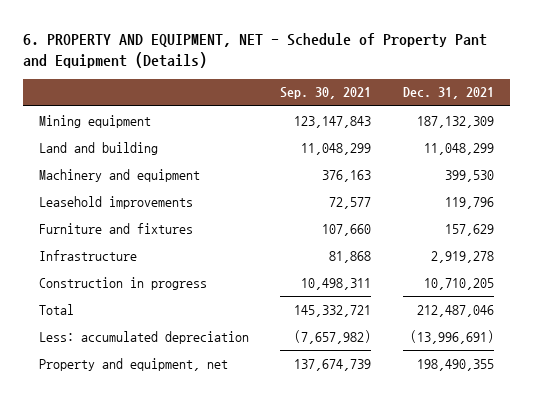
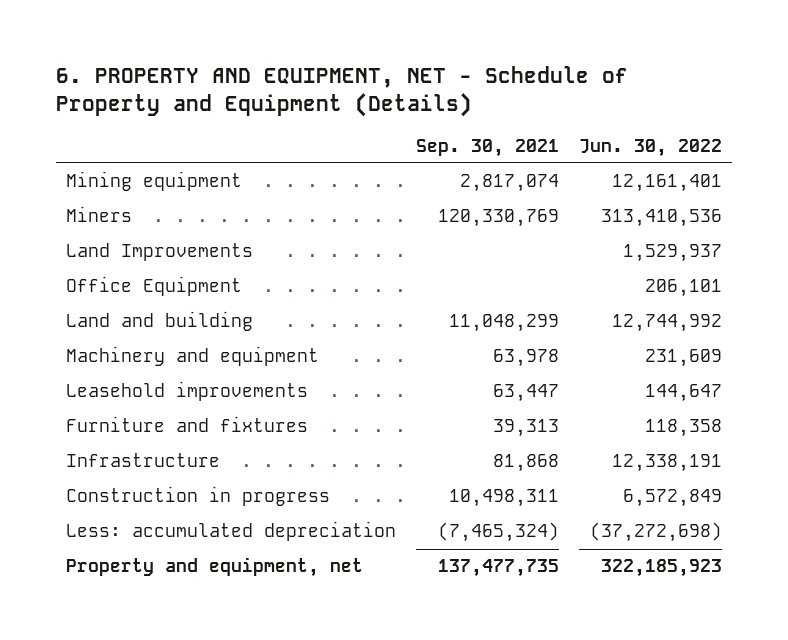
- 6. PROPERTY AND EQUIPMENT, NET - Schedule of Property Pant and Equipment (Details)
+ 6. PROPERTY AND EQUIPMENT, NET - Schedule of Property and Equipment (Details)
- | Sep. 30, 2021 | Dec. 31, 2021
+ | Sep. 30, 2021 | Jun. 30, 2022
- Mining equipment | 123,147,843 | 187,132,309
+ Mining equipment | 2,817,074 | 12,161,401
+ Miners | 120,330,769 | 313,410,536
+ Land Improvements | | 1,529,937
+ Office Equipment | | 206,101
- Machinery and equipment | 376,163 | 399,530
- Leasehold improvements | 72,577 | 119,796
- Furniture and fixtures | 107,660 | 157,629
+ Machinery and equipment | 63,978 | 231,609
+ Leasehold improvements | 63,447 | 144,647
+ Furniture and fixtures | 39,313 | 118,358
- Total | 145,332,721 | 212,487,046
- Less: accumulated depreciation | (7,657,982) | (13,996,691)
- Property and equipment, net | 137,674,739 | 198,490,355
+ Less: accumulated depreciation | (7,465,324) | (37,272,698)
+ Property and equipment, net | 137,477,735 | 322,185,923

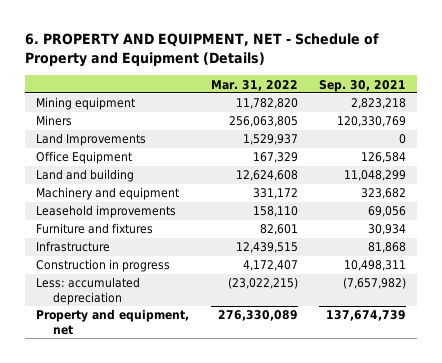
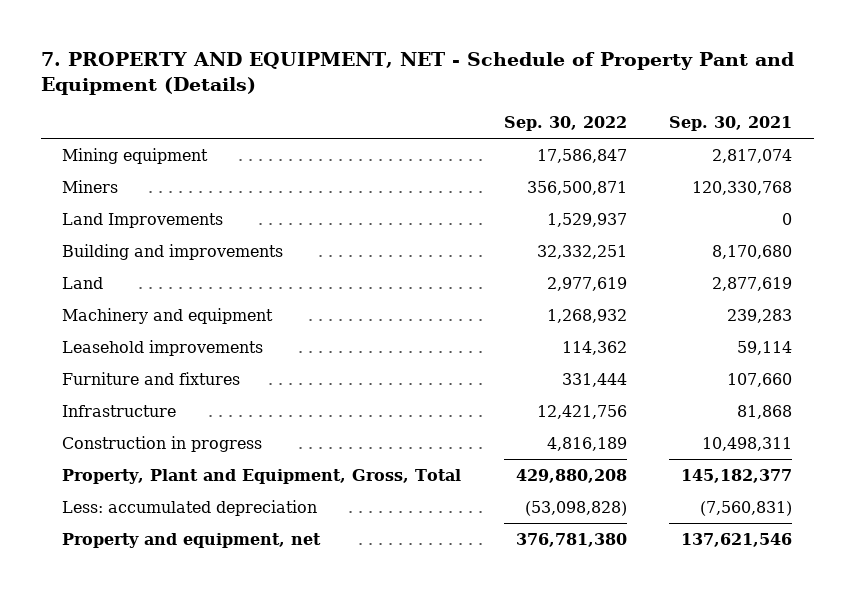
- 6. PROPERTY AND EQUIPMENT, NET - Schedule of Property and Equipment (Details)
+ 7. PROPERTY AND EQUIPMENT, NET - Schedule of Property Pant and Equipment (Details)
- | Mar. 31, 2022 | Sep. 30, 2021
+ | Sep. 30, 2022 | Sep. 30, 2021
- Mining equipment | 11,782,820 | 2,823,218
- Miners | 256,063,805 | 120,330,769
+ Mining equipment | 17,586,847 | 2,817,074
+ Miners | 356,500,871 | 120,330,768
- Office Equipment | 167,329 | 126,584
- Land and building | 12,624,608 | 11,048,299
- Machinery and equipment | 331,172 | 323,682
- Leasehold improvements | 158,110 | 69,056
- Furniture and fixtures | 82,601 | 30,934
+ Building and improvements | 32,332,251 | 8,170,680
+ Land | 2,977,619 | 2,877,619
+ Machinery and equipment | 1,268,932 | 239,283
+ Leasehold improvements | 114,362 | 59,114
+ Furniture and fixtures | 331,444 | 107,660
- Less: accumulated depreciation | (23,022,215) | (7,657,982)
- Property and equipment, net | 276,330,089 | 137,674,739
+ Property, Plant and Equipment, Gross, Total | 429,880,208 | 145,182,377
+ Less: accumulated depreciation | (53,098,828) | (7,560,831)
+ Property and equipment, net | 376,781,380 | 137,621,546

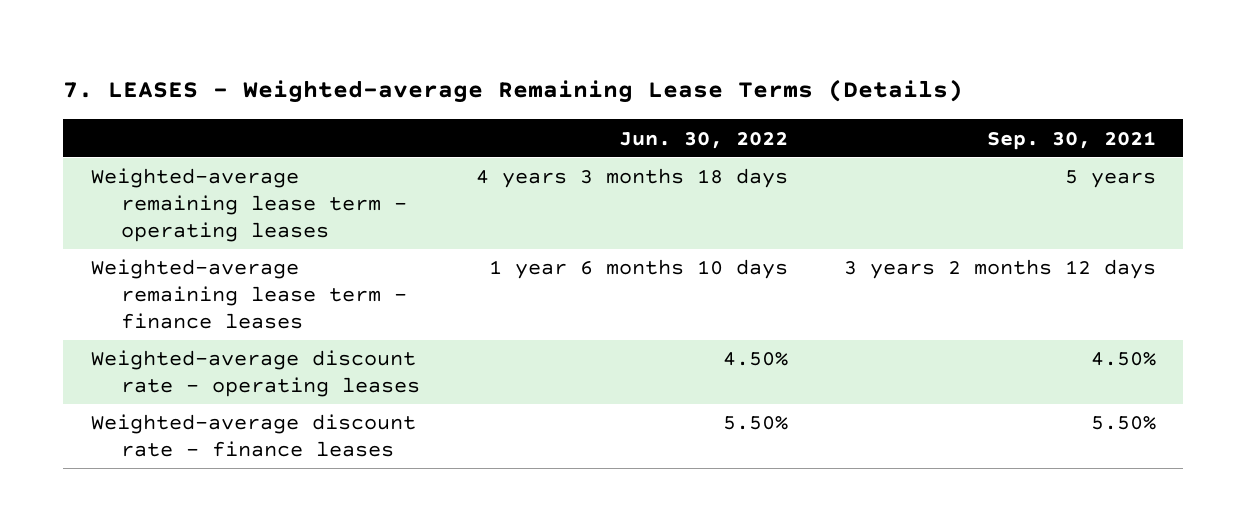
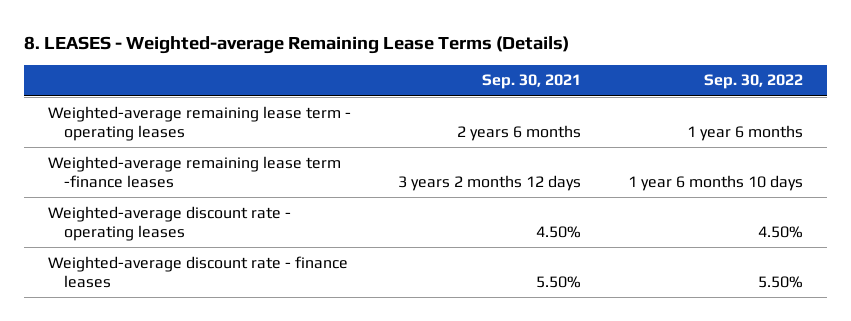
- 7. LEASES - Weighted-average Remaining Lease Terms (Details)
+ 8. LEASES - Weighted-average Remaining Lease Terms (Details)
- | Jun. 30, 2022 | Sep. 30, 2021
+ | Sep. 30, 2021 | Sep. 30, 2022
- Weighted-average remaining lease term - operating leases | 4 years 3 months 18 days | 5 years
- Weighted-average remaining lease term - finance leases | 1 year 6 months 10 days | 3 years 2 months 12 days
+ Weighted-average remaining lease term - operating leases | 2 years 6 months | 1 year 6 months
+ Weighted-average remaining lease term -finance leases | 3 years 2 months 12 days | 1 year 6 months 10 days

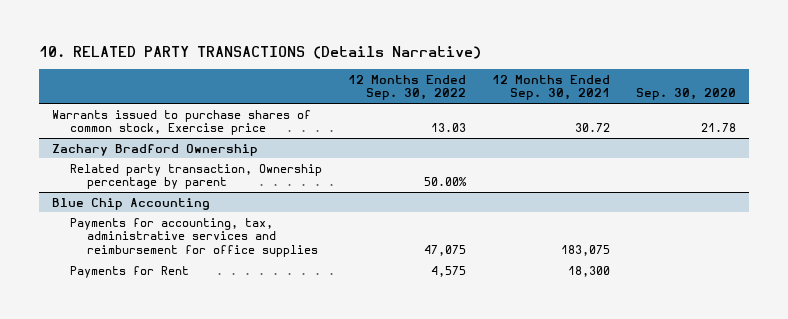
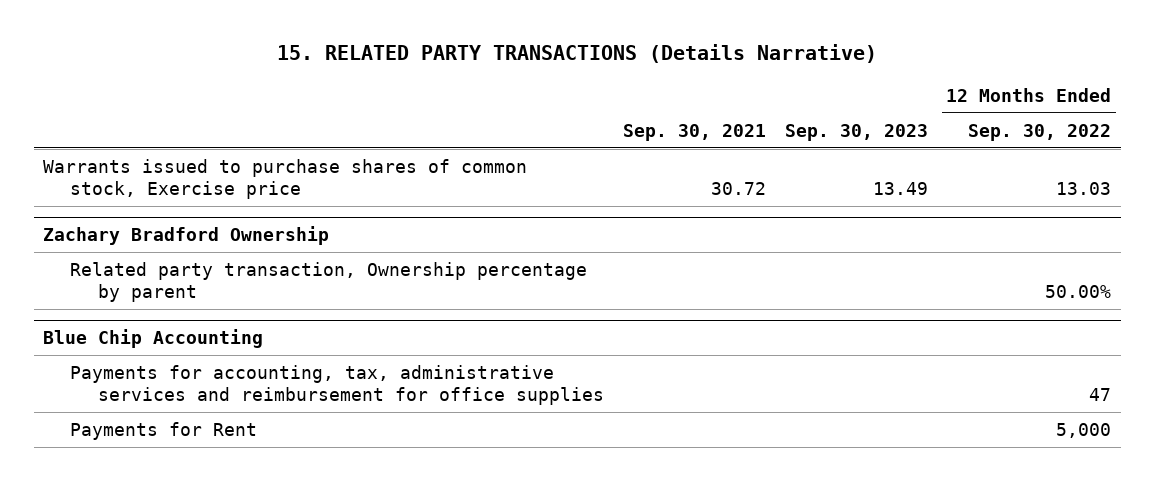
- 10. RELATED PARTY TRANSACTIONS (Details Narrative)
+ 15. RELATED PARTY TRANSACTIONS (Details Narrative)
- | 12 Months Ended Sep. 30, 2022 | 12 Months Ended Sep. 30, 2021 | Sep. 30, 2020
+ | Sep. 30, 2021 | Sep. 30, 2023 | 12 Months Ended Sep. 30, 2022
@ Blue Chip Accounting
- Payments for accounting, tax, administrative services and reimbursement for office supplies | 47,075 | 183,075 |
- Payments for Rent | 4,575 | 18,300 |
+ Payments for accounting, tax, administrative services and reimbursement for office supplies | | | 47
+ Payments for Rent | | | 5,000

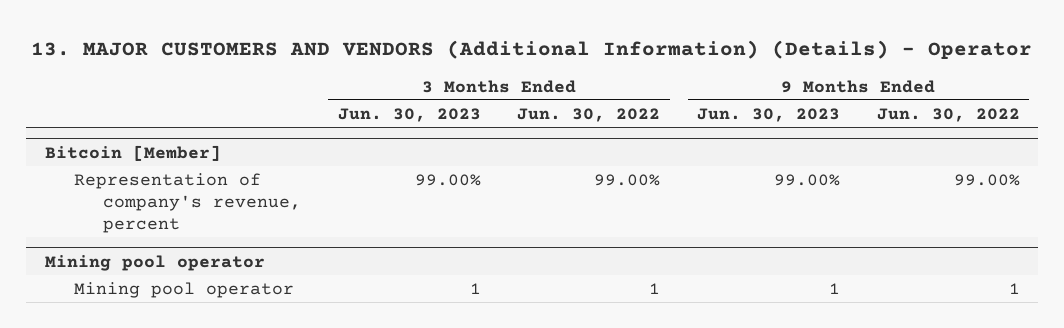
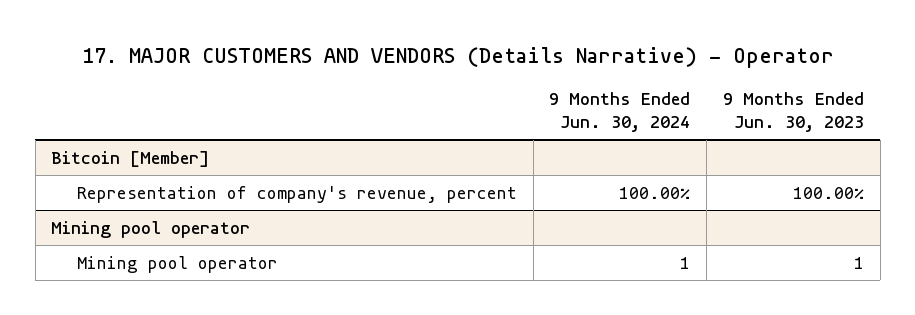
- 13. MAJOR CUSTOMERS AND VENDORS (Additional Information) (Details) - Operator
+ 17. MAJOR CUSTOMERS AND VENDORS (Details Narrative) - Operator
- | 3 Months Ended Jun. 30, 2023 | 3 Months Ended Jun. 30, 2022 | 9 Months Ended Jun. 30, 2023 | 9 Months Ended Jun. 30, 2022
+ | 9 Months Ended Jun. 30, 2024 | 9 Months Ended Jun. 30, 2023
@ Bitcoin [Member]
- Representation of company's revenue, percent | 99.00% | 99.00% | 99.00% | 99.00%
+ Representation of company's revenue, percent | 100.00% | 100.00%

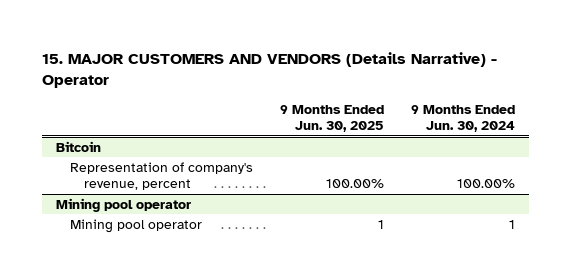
- 17. MAJOR CUSTOMERS AND VENDORS (Details Narrative) - Operator
+ 15. MAJOR CUSTOMERS AND VENDORS (Details Narrative) - Operator
- | 9 Months Ended Jun. 30, 2024 | 9 Months Ended Jun. 30, 2023
+ | 9 Months Ended Jun. 30, 2025 | 9 Months Ended Jun. 30, 2024
- Bitcoin [Member]
+ Bitcoin

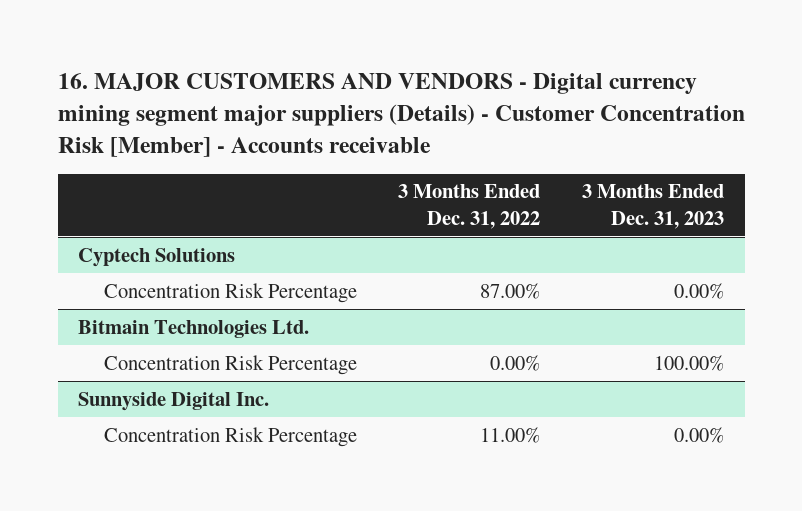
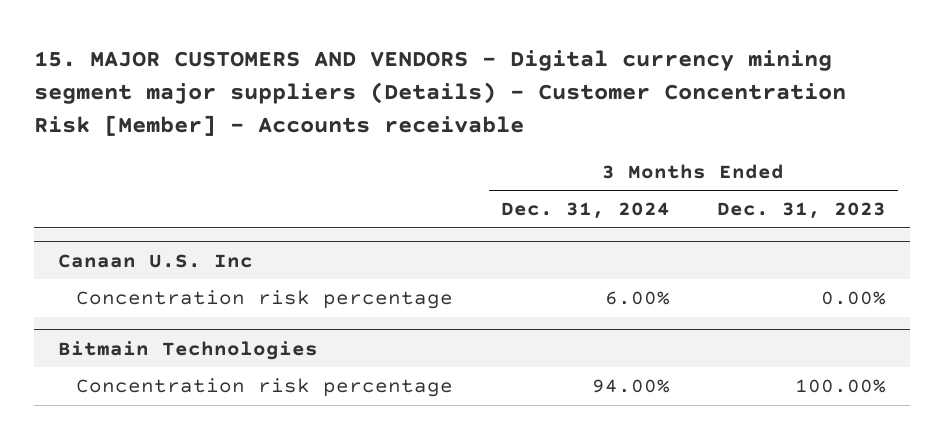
- 16. MAJOR CUSTOMERS AND VENDORS - Digital currency mining segment major suppliers (Details) - Customer Concentration Risk [Member] - Accounts receivable
+ 15. MAJOR CUSTOMERS AND VENDORS - Digital currency mining segment major suppliers (Details) - Customer Concentration Risk [Member] - Accounts receivable
- | 3 Months Ended Dec. 31, 2022 | 3 Months Ended Dec. 31, 2023
+ | 3 Months Ended Dec. 31, 2024 | 3 Months Ended Dec. 31, 2023
- Cyptech Solutions
- Concentration Risk Percentage | 87.00% | 0.00%
- Bitmain Technologies Ltd.
- Concentration Risk Percentage | 0.00% | 100.00%
- Sunnyside Digital Inc.
- Concentration Risk Percentage | 11.00% | 0.00%
+ Canaan U.S. Inc
+ Concentration risk percentage | 6.00% | 0.00%
+ Bitmain Technologies
+ Concentration risk percentage | 94.00% | 100.00%

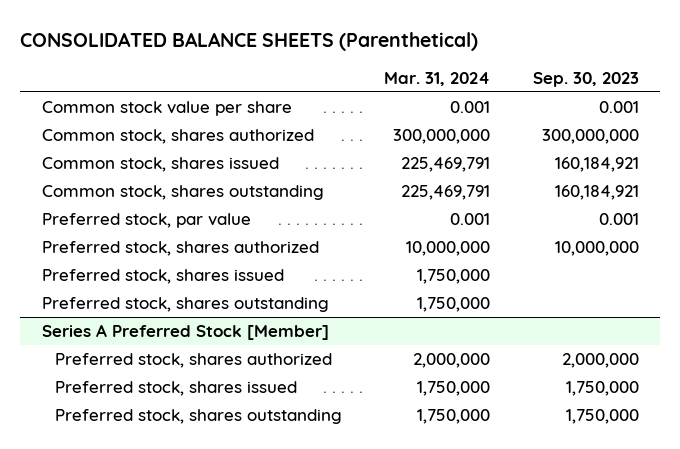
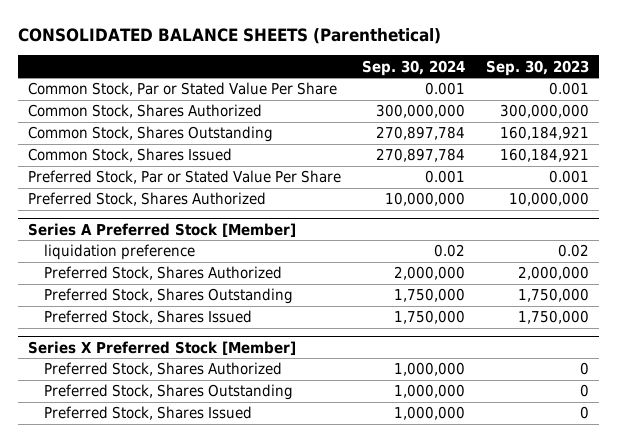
- | Mar. 31, 2024 | Sep. 30, 2023
+ | Sep. 30, 2024 | Sep. 30, 2023
- Common stock value per share | 0.001 | 0.001
- Common stock, shares authorized | 300,000,000 | 300,000,000
- Common stock, shares issued | 225,469,791 | 160,184,921
- Common stock, shares outstanding | 225,469,791 | 160,184,921
- Preferred stock, par value | 0.001 | 0.001
- Preferred stock, shares authorized | 10,000,000 | 10,000,000
- Preferred stock, shares issued | 1,750,000 |
- Preferred stock, shares outstanding | 1,750,000 |
+ Common Stock, Par or Stated Value Per Share | 0.001 | 0.001
+ Common Stock, Shares Authorized | 300,000,000 | 300,000,000
+ Common Stock, Shares Outstanding | 270,897,784 | 160,184,921
+ Common Stock, Shares Issued | 270,897,784 | 160,184,921
+ Preferred Stock, Par or Stated Value Per Share | 0.001 | 0.001
+ Preferred Stock, Shares Authorized | 10,000,000 | 10,000,000
@ Series A Preferred Stock [Member]
- Preferred stock, shares authorized | 2,000,000 | 2,000,000
- Preferred stock, shares issued | 1,750,000 | 1,750,000
- Preferred stock, shares outstanding | 1,750,000 | 1,750,000
+ liquidation preference | 0.02 | 0.02
+ Preferred Stock, Shares Authorized | 2,000,000 | 2,000,000
+ Preferred Stock, Shares Outstanding | 1,750,000 | 1,750,000
+ Preferred Stock, Shares Issued | 1,750,000 | 1,750,000
+ Series X Preferred Stock [Member]
+ Preferred Stock, Shares Authorized | 1,000,000 | 0
+ Preferred Stock, Shares Outstanding | 1,000,000 | 0
+ Preferred Stock, Shares Issued | 1,000,000 | 0

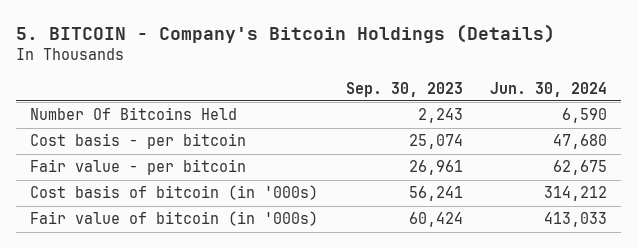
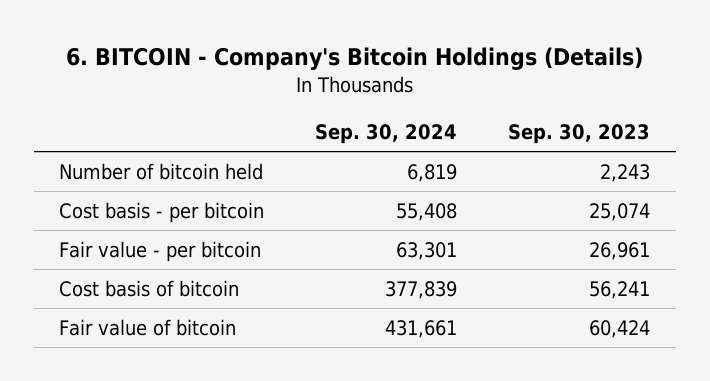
- 5. BITCOIN - Company's Bitcoin Holdings (Details)
+ 6. BITCOIN - Company's Bitcoin Holdings (Details)
- | Sep. 30, 2023 | Jun. 30, 2024
+ | Sep. 30, 2024 | Sep. 30, 2023
- Number Of Bitcoins Held | 2,243 | 6,590
+ Number of bitcoin held | 6,819 | 2,243
- Cost basis of bitcoin (in '000s) | 56,241 | 314,212
- Fair value of bitcoin (in '000s) | 60,424 | 413,033
+ Cost basis of bitcoin | 377,839 | 56,241
+ Fair value of bitcoin | 431,661 | 60,424

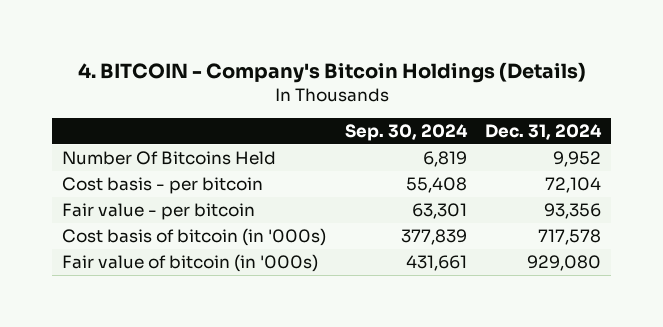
- 6. BITCOIN - Company's Bitcoin Holdings (Details)
+ 4. BITCOIN - Company's Bitcoin Holdings (Details)
- | Sep. 30, 2024 | Sep. 30, 2023
+ | Sep. 30, 2024 | Dec. 31, 2024
- Number of bitcoin held | 6,819 | 2,243
+ Number Of Bitcoins Held | 6,819 | 9,952
- Cost basis of bitcoin | 377,839 | 56,241
- Fair value of bitcoin | 431,661 | 60,424
+ Cost basis of bitcoin (in '000s) | 377,839 | 717,578
+ Fair value of bitcoin (in '000s) | 431,661 | 929,080

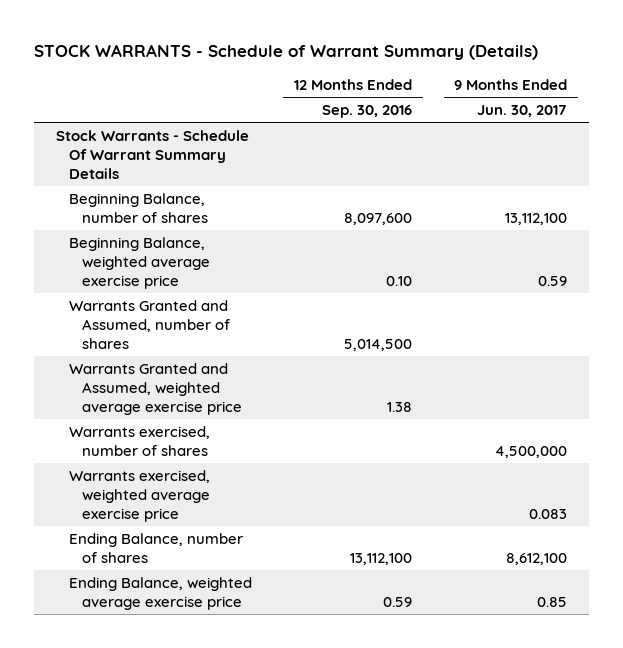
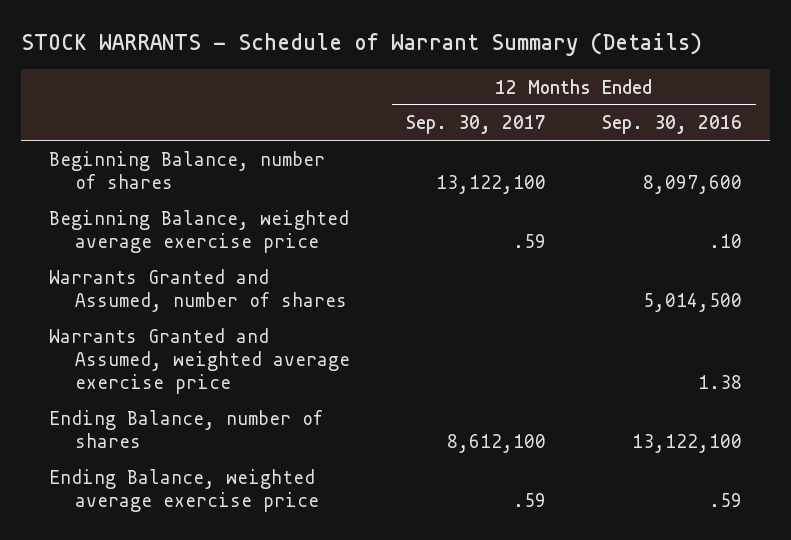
- | 12 Months Ended Sep. 30, 2016 | 9 Months Ended Jun. 30, 2017
+ | 12 Months Ended Sep. 30, 2017 | 12 Months Ended Sep. 30, 2016
- Stock Warrants - Schedule Of Warrant Summary Details
- Beginning Balance, weighted average exercise price | 0.10 | 0.59
+ Beginning Balance, weighted average exercise price | .59 | .10
- Warrants exercised, number of shares | | 4,500,000
- Warrants exercised, weighted average exercise price | | 0.083
- Ending Balance, number of shares | 13,112,100 | 8,612,100
- Ending Balance, weighted average exercise price | 0.59 | 0.85
+ Ending Balance, number of shares | 8,612,100 | 13,122,100
+ Ending Balance, weighted average exercise price | .59 | .59

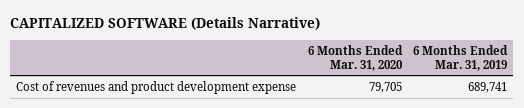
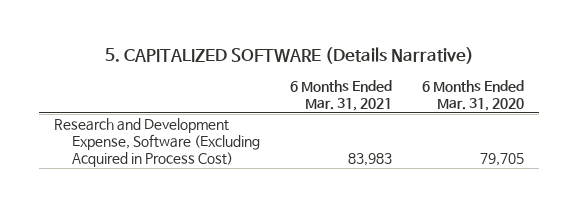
- CAPITALIZED SOFTWARE (Details Narrative)
+ 5. CAPITALIZED SOFTWARE (Details Narrative)
- | 6 Months Ended Mar. 31, 2020 | 6 Months Ended Mar. 31, 2019
+ | 6 Months Ended Mar. 31, 2021 | 6 Months Ended Mar. 31, 2020
- Cost of revenues and product development expense | 79,705 | 689,741
+ Research and Development Expense, Software (Excluding Acquired in Process Cost) | 83,983 | 79,705

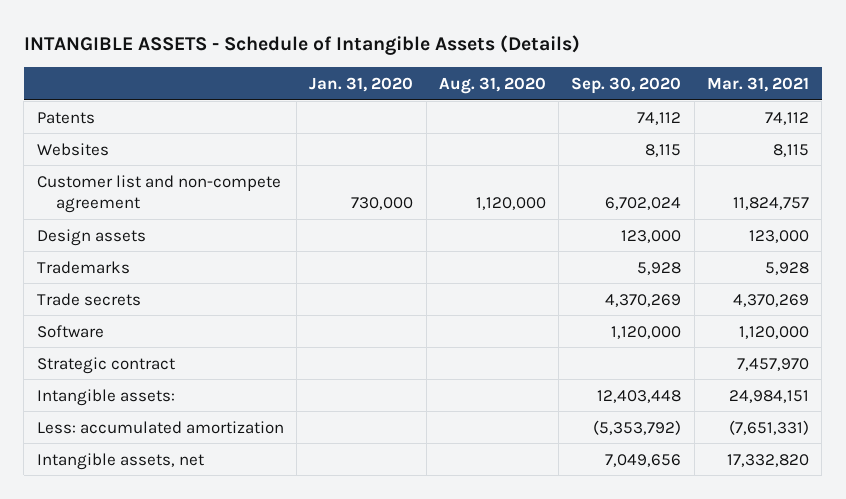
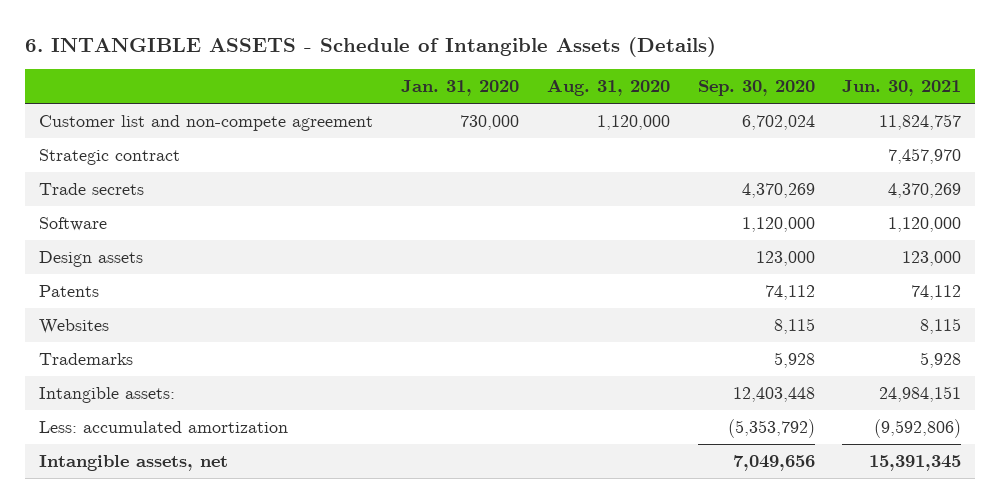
- INTANGIBLE ASSETS - Schedule of Intangible Assets (Details)
+ 6. INTANGIBLE ASSETS - Schedule of Intangible Assets (Details)
- | Jan. 31, 2020 | Aug. 31, 2020 | Sep. 30, 2020 | Mar. 31, 2021
+ | Jan. 31, 2020 | Aug. 31, 2020 | Sep. 30, 2020 | Jun. 30, 2021
moved up: Strategic contract | | | | 7,457,970
moved down: Design assets | | | 123,000 | 123,000
moved down: Patents | | | 74,112 | 74,112
moved down: Websites | | | 8,115 | 8,115
moved down: Trademarks | | | 5,928 | 5,928

